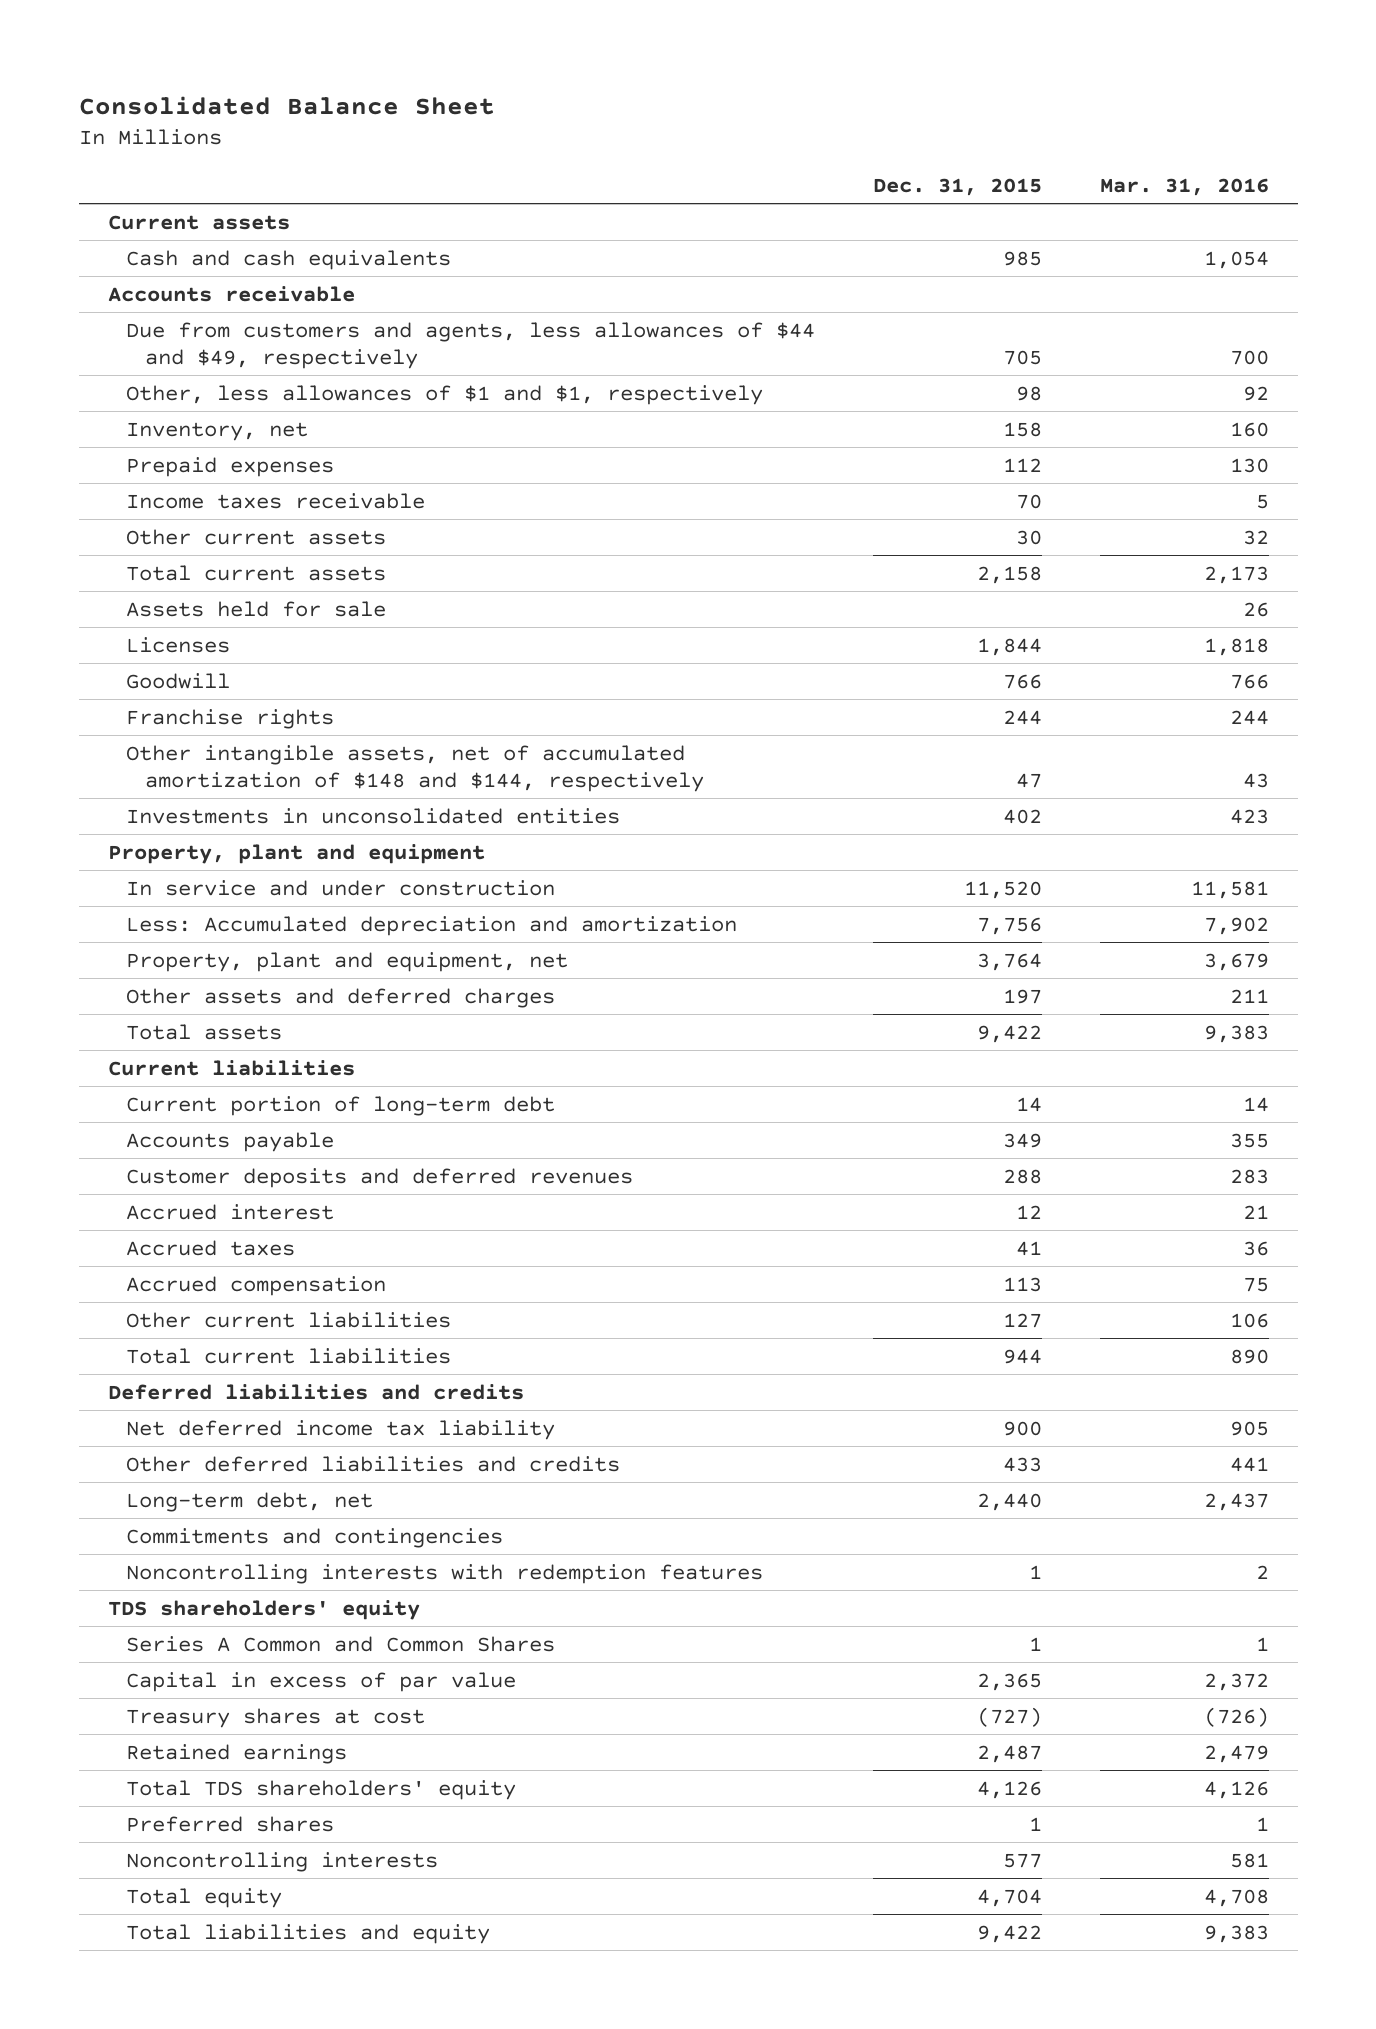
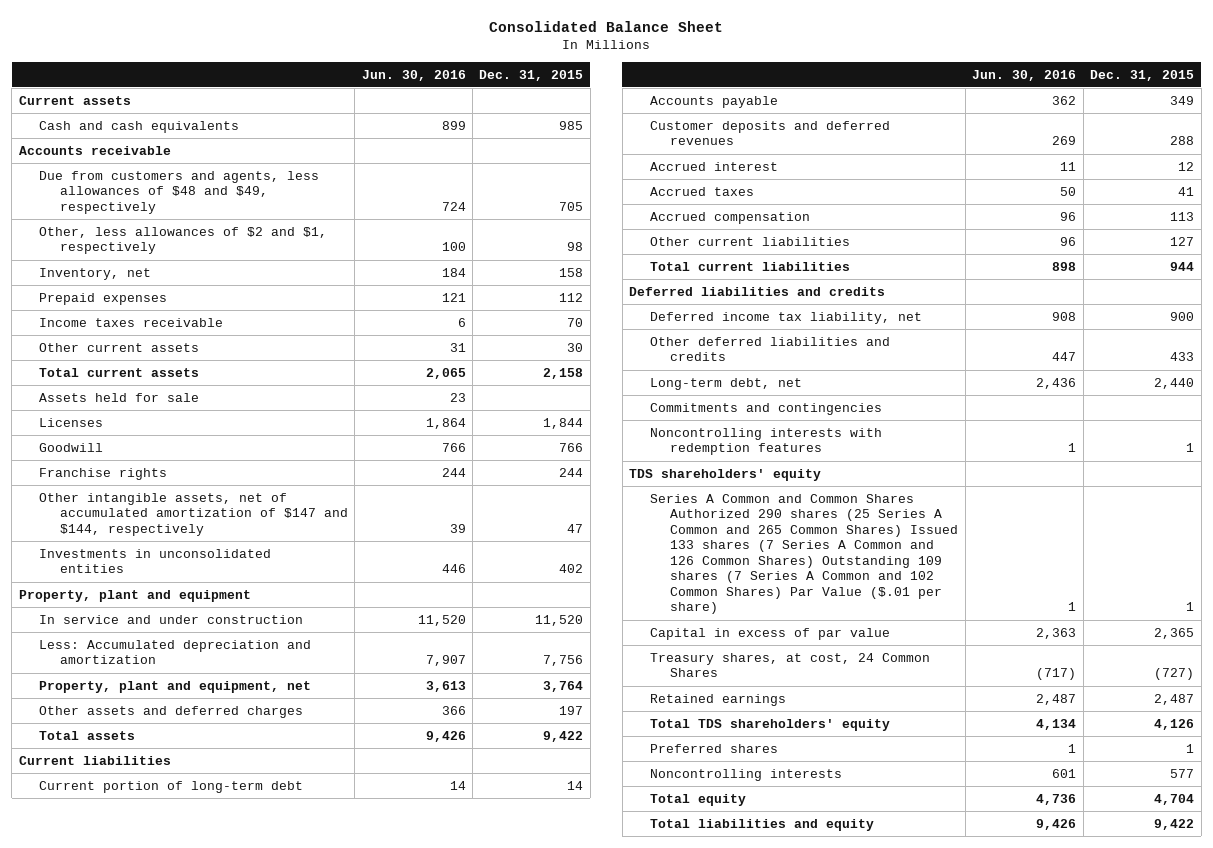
- | Dec. 31, 2015 | Mar. 31, 2016
+ | Jun. 30, 2016 | Dec. 31, 2015
- Due from customers and agents, less allowances of $44 and $49, respectively | 705 | 700
- Other, less allowances of $1 and $1, respectively | 98 | 92
+ Due from customers and agents, less allowances of $48 and $49, respectively | 724 | 705
+ Other, less allowances of $2 and $1, respectively | 100 | 98
- Other intangible assets, net of accumulated amortization of $148 and $144, respectively | 47 | 43
+ Other intangible assets, net of accumulated amortization of $147 and $144, respectively | 39 | 47
- Net deferred income tax liability | 900 | 905
+ Deferred income tax liability, net | 908 | 900
- Series A Common and Common Shares | 1 | 1
+ Series A Common and Common Shares Authorized 290 shares (25 Series A Common and 265 Common Shares) Issued 133 shares (7 Series A Common and 126 Common Shares) Outstanding 109 shares (7 Series A Common and 102 Common Shares) Par Value ($.01 per share) | 1 | 1
- Treasury shares at cost | (727) | (726)
+ Treasury shares, at cost, 24 Common Shares | (717) | (727)

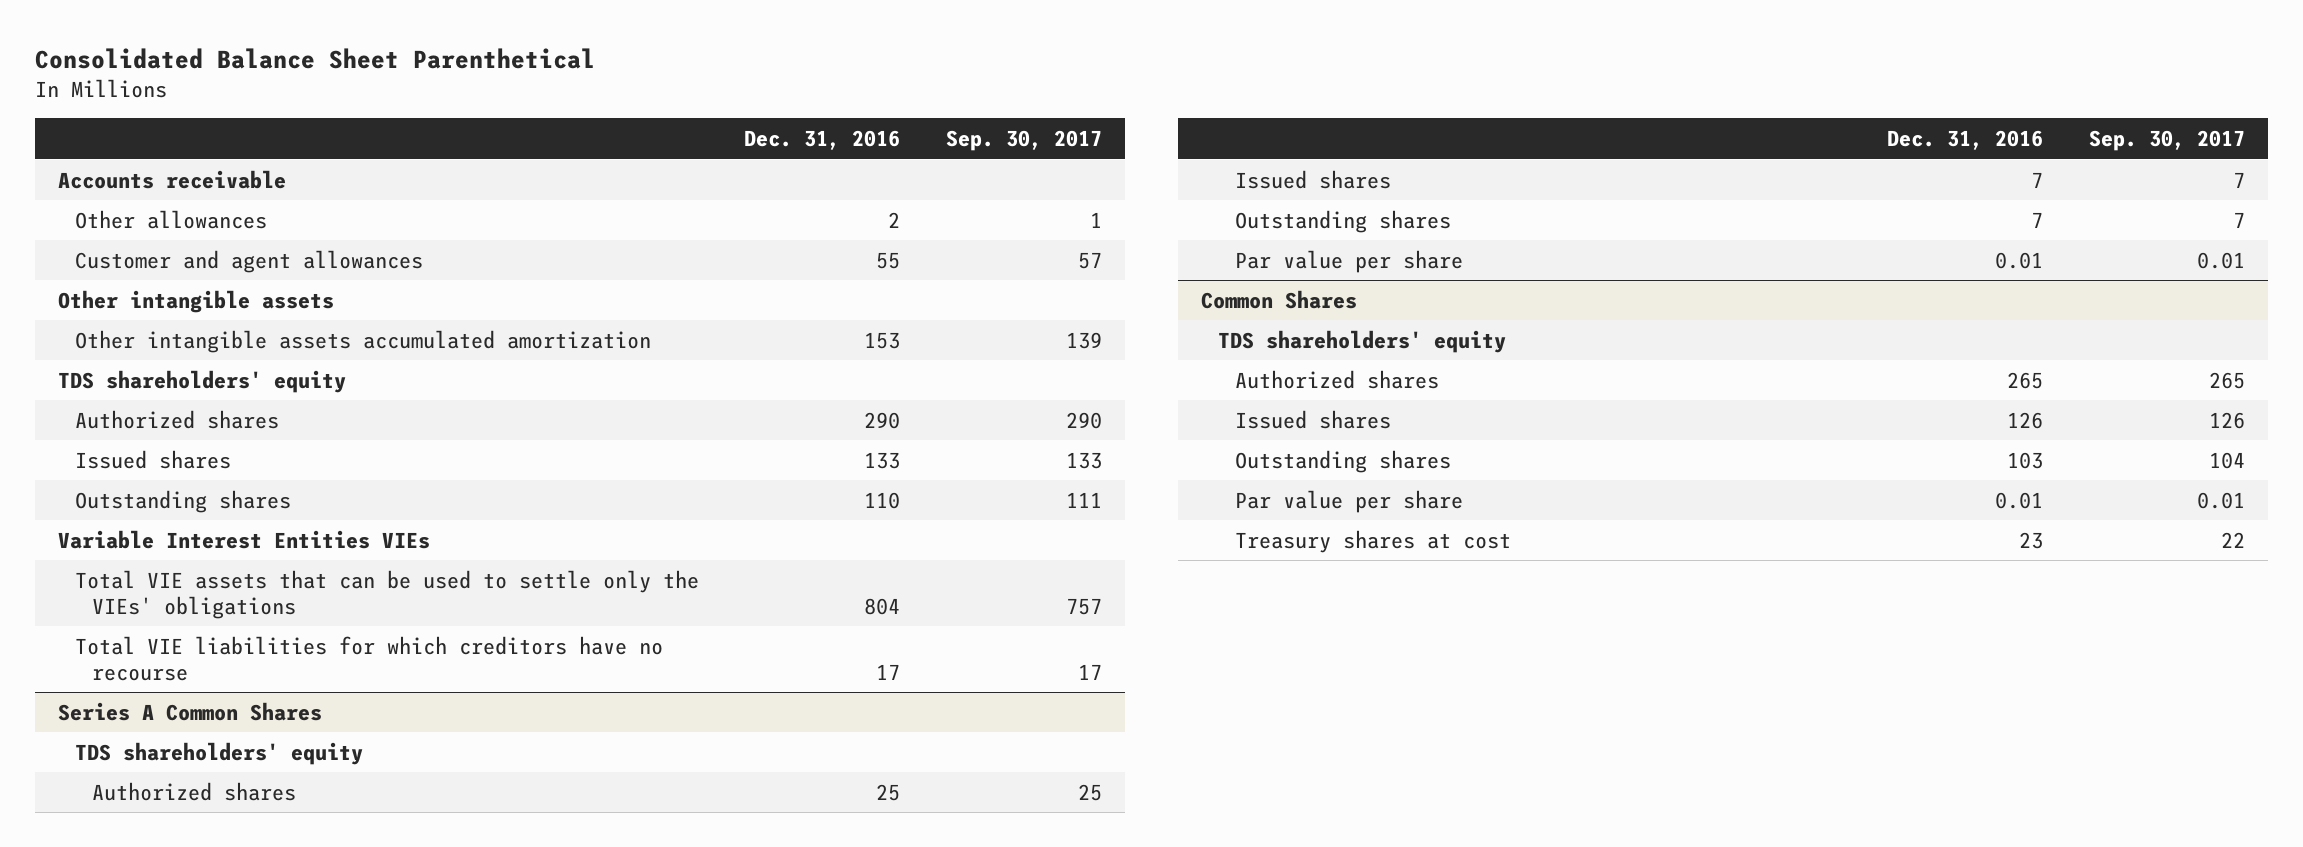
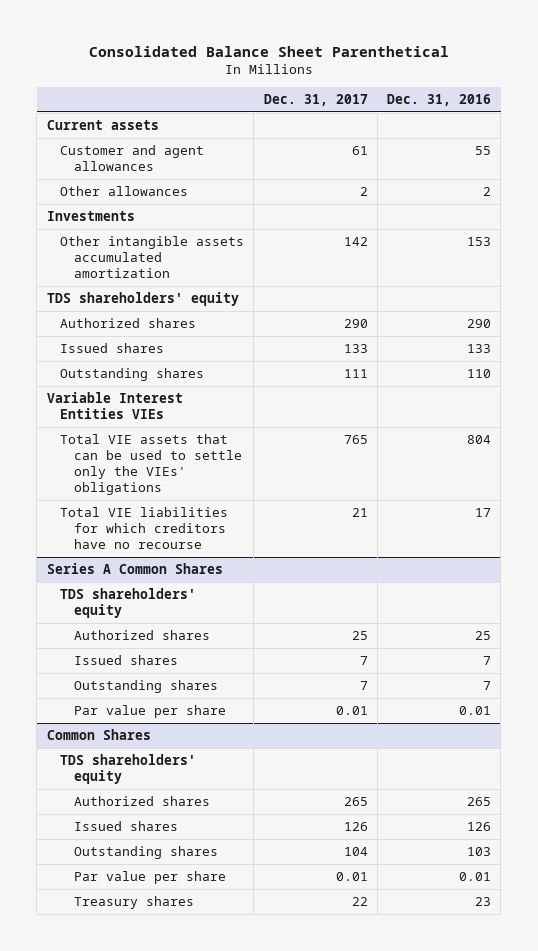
- | Dec. 31, 2016 | Sep. 30, 2017
+ | Dec. 31, 2017 | Dec. 31, 2016
- Accounts receivable
+ Current assets
- Other intangible assets
moved down: Other allowances | 2 | 2
+ Investments
@ Common Shares
- Treasury shares at cost | 23 | 22
+ Treasury shares | 22 | 23

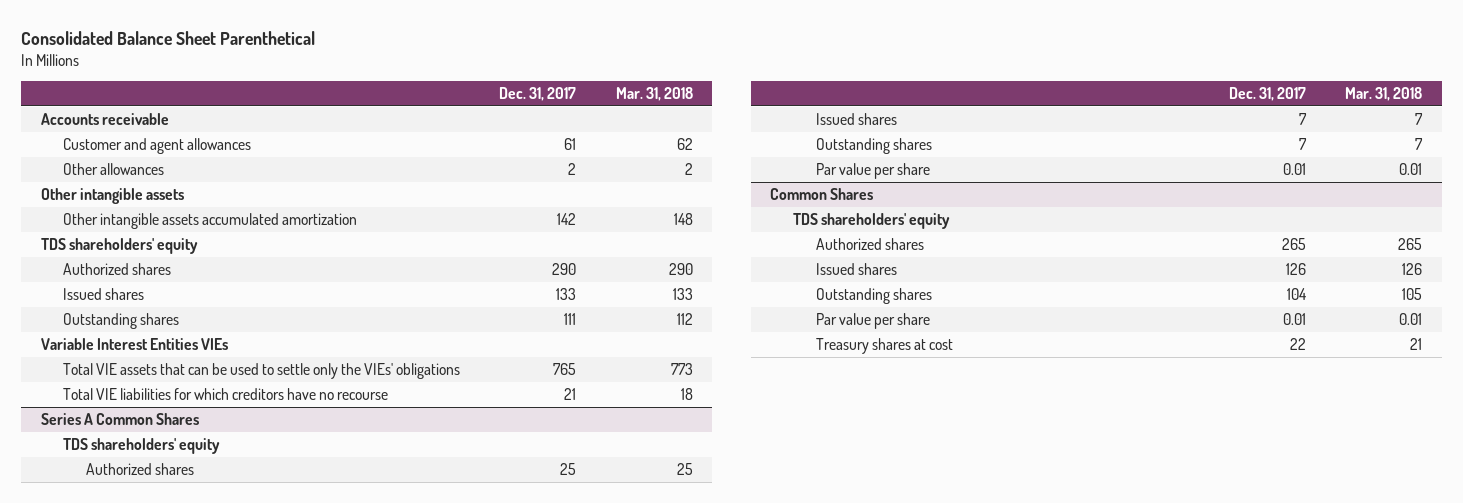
- | Dec. 31, 2017 | Dec. 31, 2016
+ | Dec. 31, 2017 | Mar. 31, 2018
- Current assets
+ Accounts receivable
- Investments
+ Other intangible assets
@ Common Shares
- Treasury shares | 22 | 23
+ Treasury shares at cost | 22 | 21

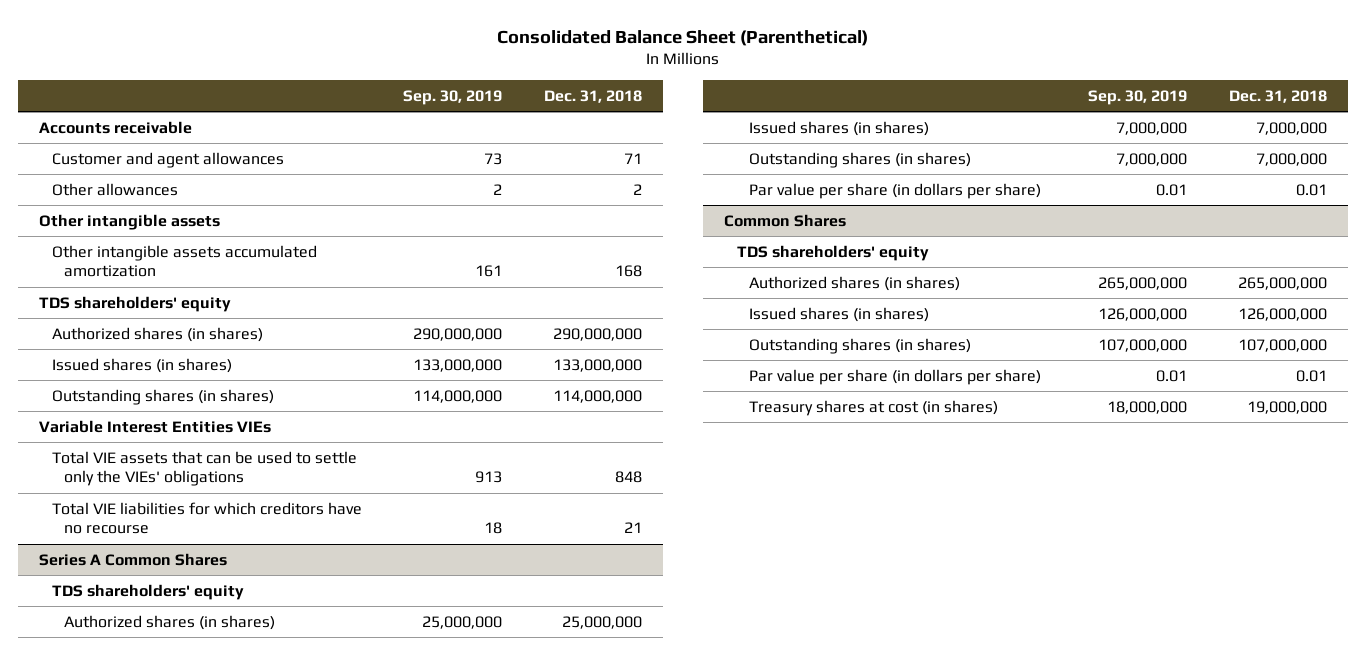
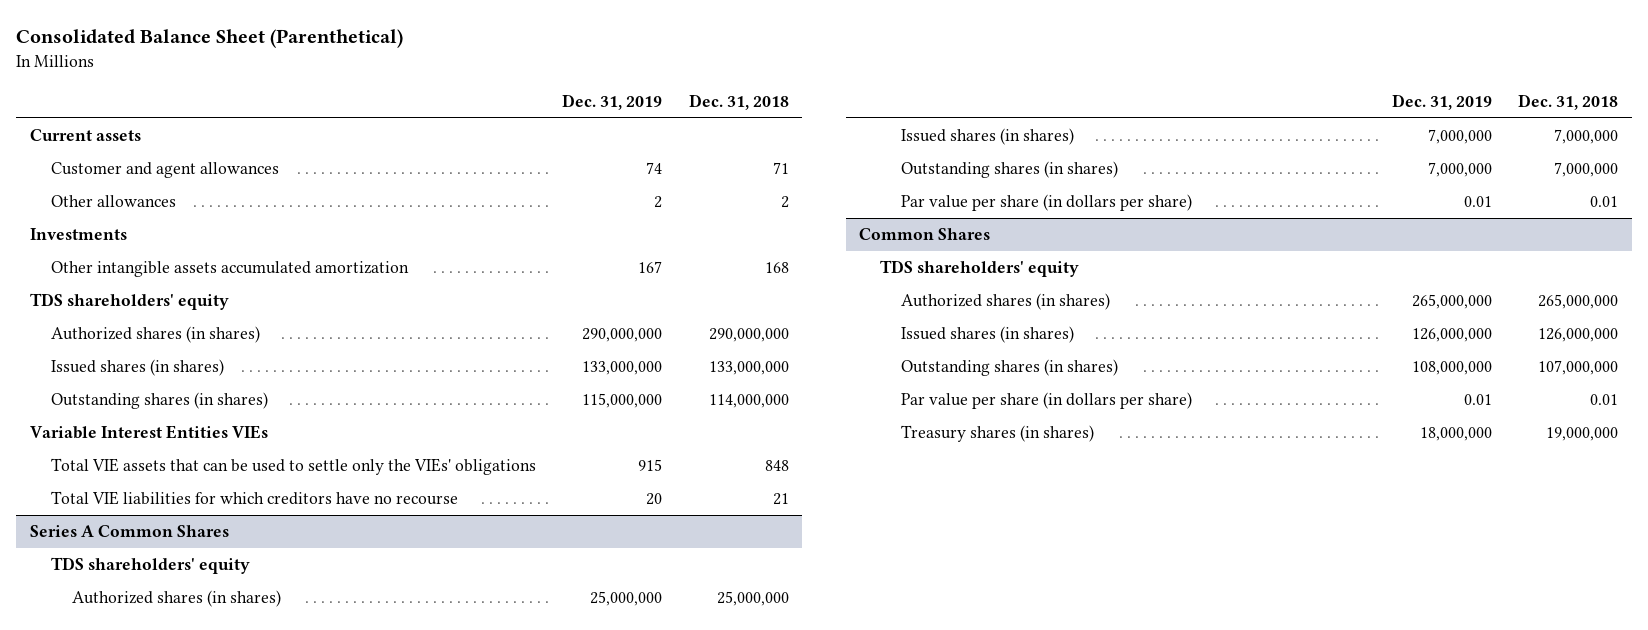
- | Sep. 30, 2019 | Dec. 31, 2018
+ | Dec. 31, 2019 | Dec. 31, 2018
- Accounts receivable
+ Current assets
- Other intangible assets
+ Investments
@ Common Shares
- Treasury shares at cost (in shares) | 18,000,000 | 19,000,000
+ Treasury shares (in shares) | 18,000,000 | 19,000,000

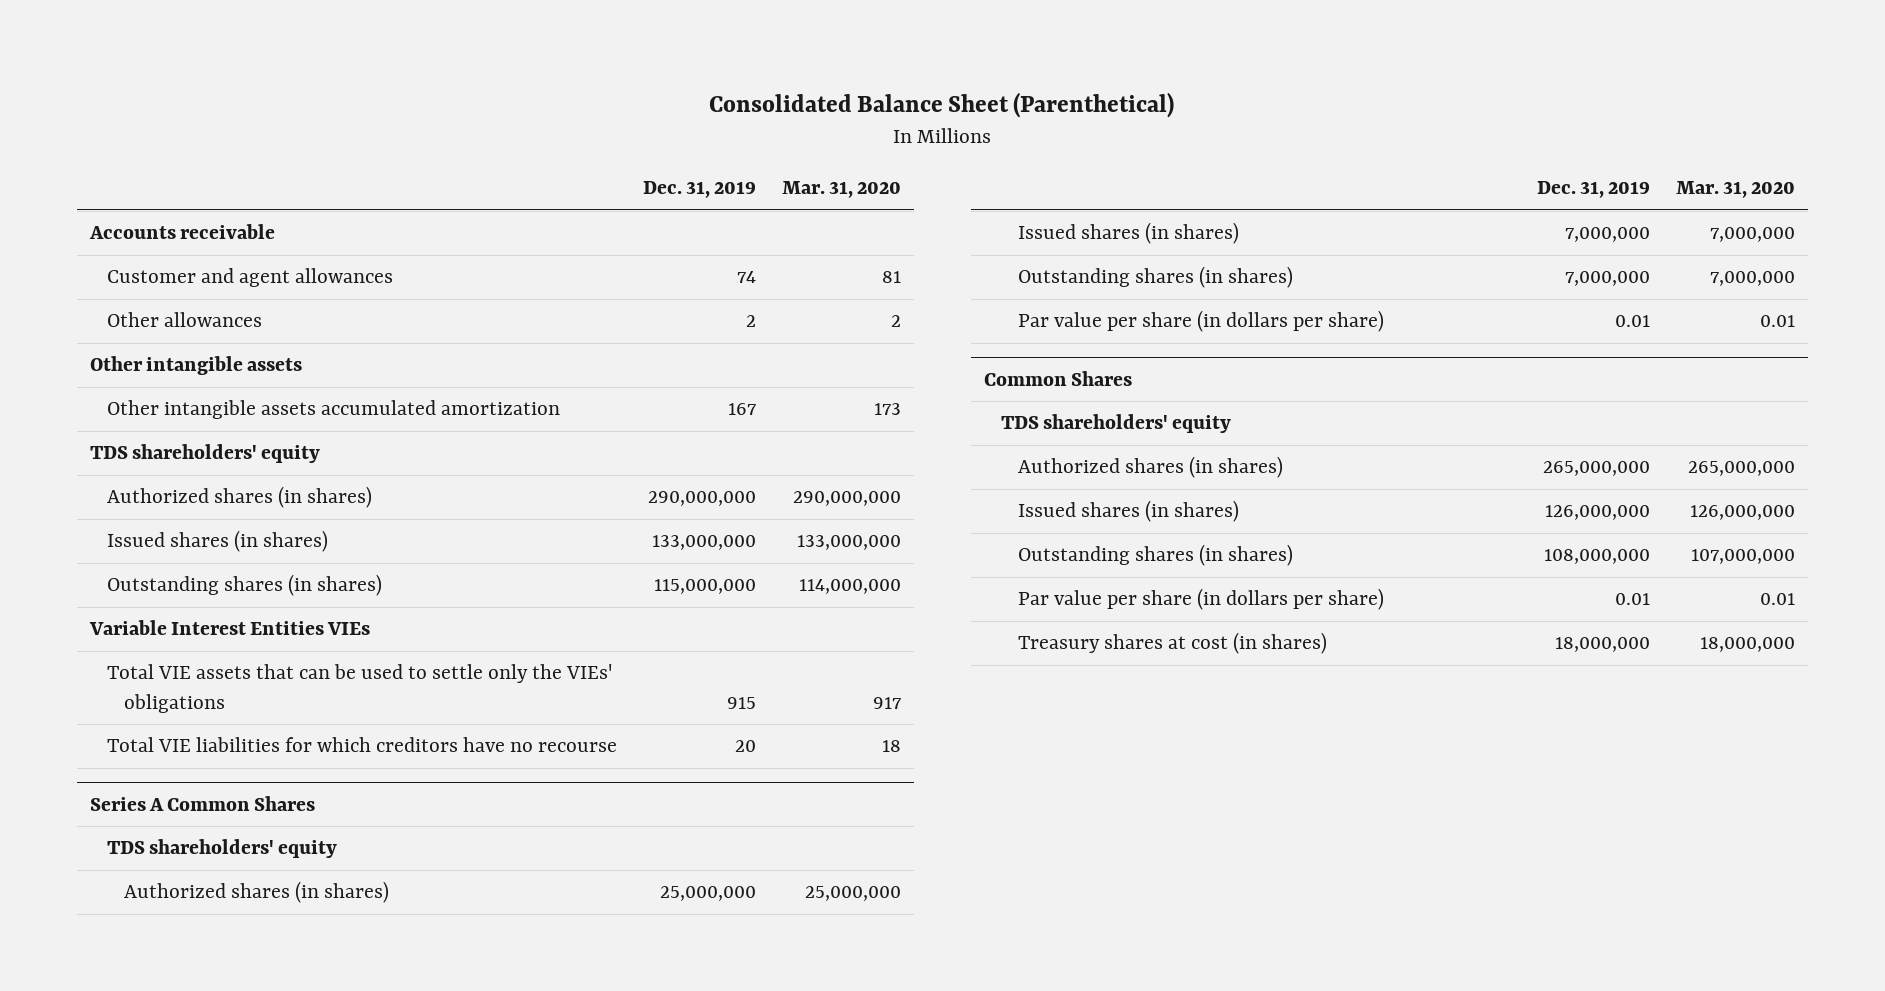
- | Dec. 31, 2019 | Dec. 31, 2018
+ | Dec. 31, 2019 | Mar. 31, 2020
- Current assets
+ Accounts receivable
- Investments
+ Other intangible assets
@ Common Shares
- Treasury shares (in shares) | 18,000,000 | 19,000,000
+ Treasury shares at cost (in shares) | 18,000,000 | 18,000,000

